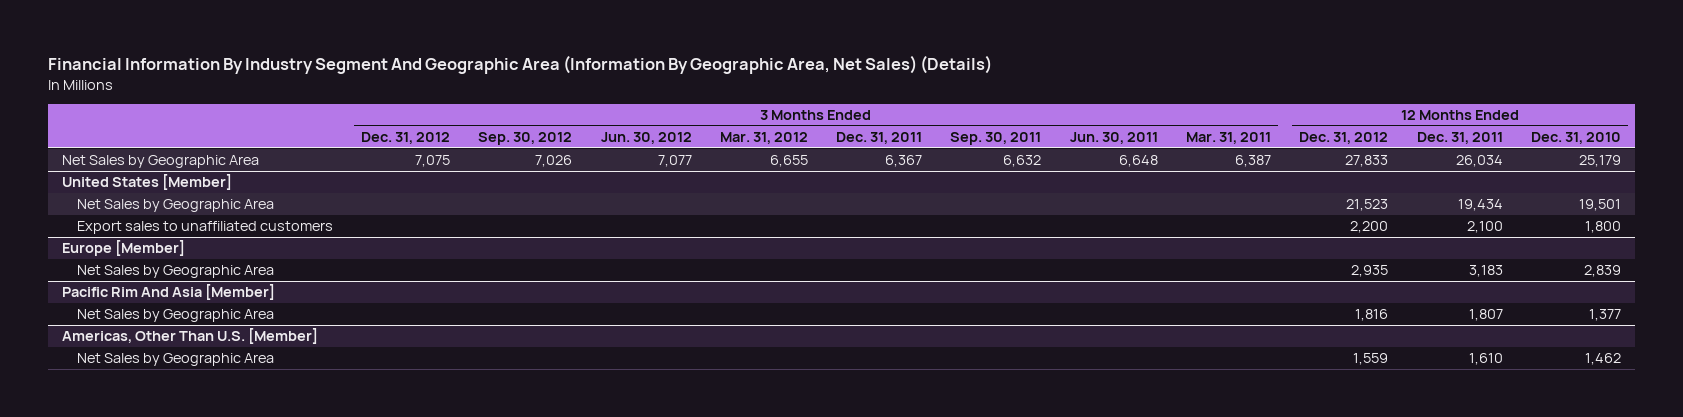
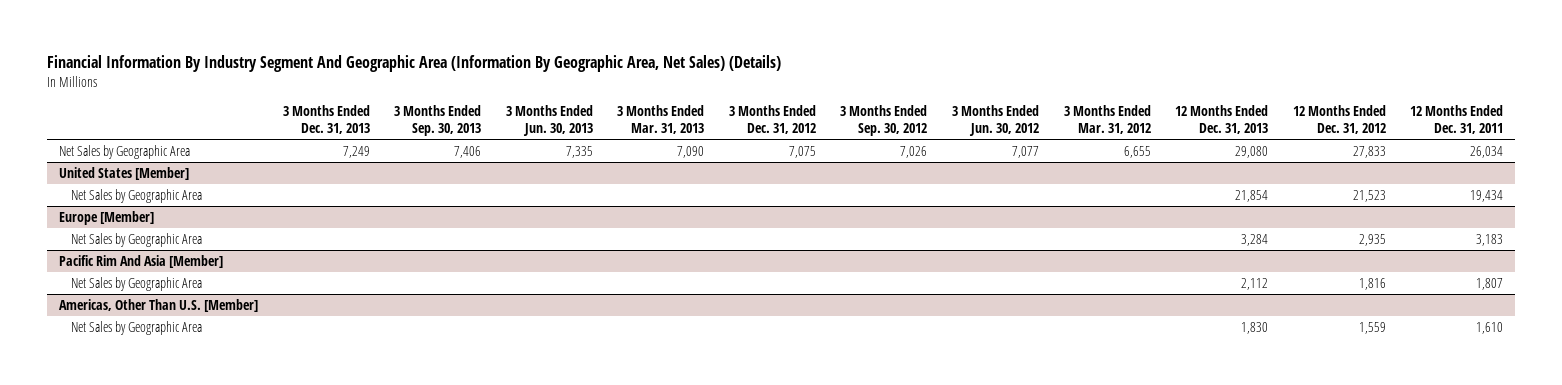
- | 3 Months Ended Dec. 31, 2012 | 3 Months Ended Sep. 30, 2012 | 3 Months Ended Jun. 30, 2012 | 3 Months Ended Mar. 31, 2012 | 3 Months Ended Dec. 31, 2011 | 3 Months Ended Sep. 30, 2011 | 3 Months Ended Jun. 30, 2011 | 3 Months Ended Mar. 31, 2011 | 12 Months Ended Dec. 31, 2012 | 12 Months Ended Dec. 31, 2011 | 12 Months Ended Dec. 31, 2010
+ | 3 Months Ended Dec. 31, 2013 | 3 Months Ended Sep. 30, 2013 | 3 Months Ended Jun. 30, 2013 | 3 Months Ended Mar. 31, 2013 | 3 Months Ended Dec. 31, 2012 | 3 Months Ended Sep. 30, 2012 | 3 Months Ended Jun. 30, 2012 | 3 Months Ended Mar. 31, 2012 | 12 Months Ended Dec. 31, 2013 | 12 Months Ended Dec. 31, 2012 | 12 Months Ended Dec. 31, 2011
@ United States [Member]
- Export sales to unaffiliated customers | | | | | | | | | 2,200 | 2,100 | 1,800

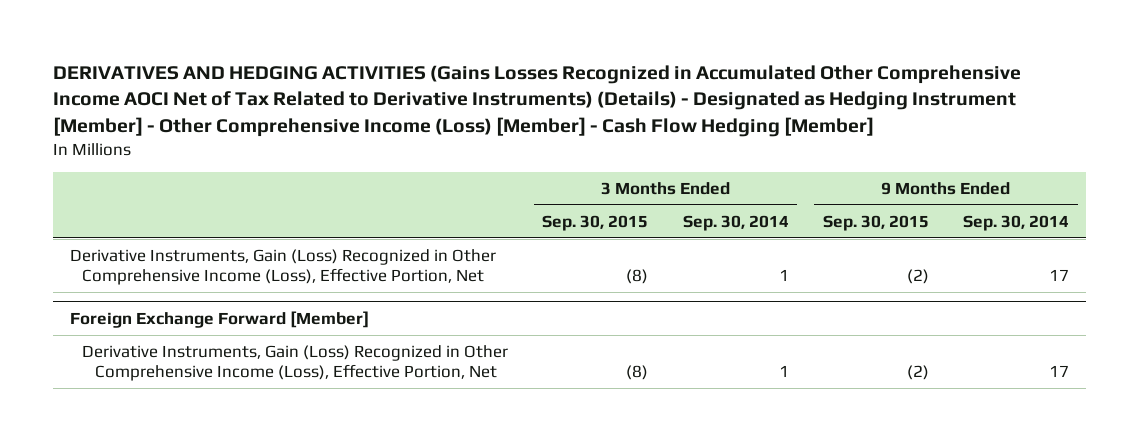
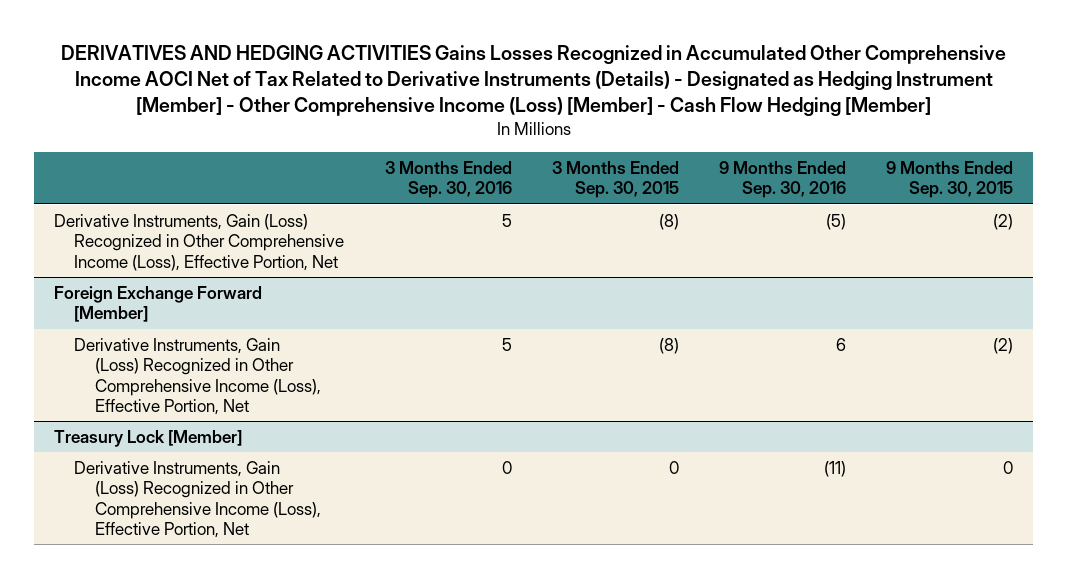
- DERIVATIVES AND HEDGING ACTIVITIES (Gains Losses Recognized in Accumulated Other Comprehensive Income AOCI Net of Tax Related to Derivative Instruments) (Details) - Designated as Hedging Instrument [Member] - Other Comprehensive Income (Loss) [Member] - Cash Flow Hedging [Member]
+ DERIVATIVES AND HEDGING ACTIVITIES Gains Losses Recognized in Accumulated Other Comprehensive Income AOCI Net of Tax Related to Derivative Instruments (Details) - Designated as Hedging Instrument [Member] - Other Comprehensive Income (Loss) [Member] - Cash Flow Hedging [Member]
- | 3 Months Ended Sep. 30, 2015 | 3 Months Ended Sep. 30, 2014 | 9 Months Ended Sep. 30, 2015 | 9 Months Ended Sep. 30, 2014
+ | 3 Months Ended Sep. 30, 2016 | 3 Months Ended Sep. 30, 2015 | 9 Months Ended Sep. 30, 2016 | 9 Months Ended Sep. 30, 2015
+ Treasury Lock [Member]
+ Derivative Instruments, Gain (Loss) Recognized in Other Comprehensive Income (Loss), Effective Portion, Net | 0 | 0 | (11) | 0

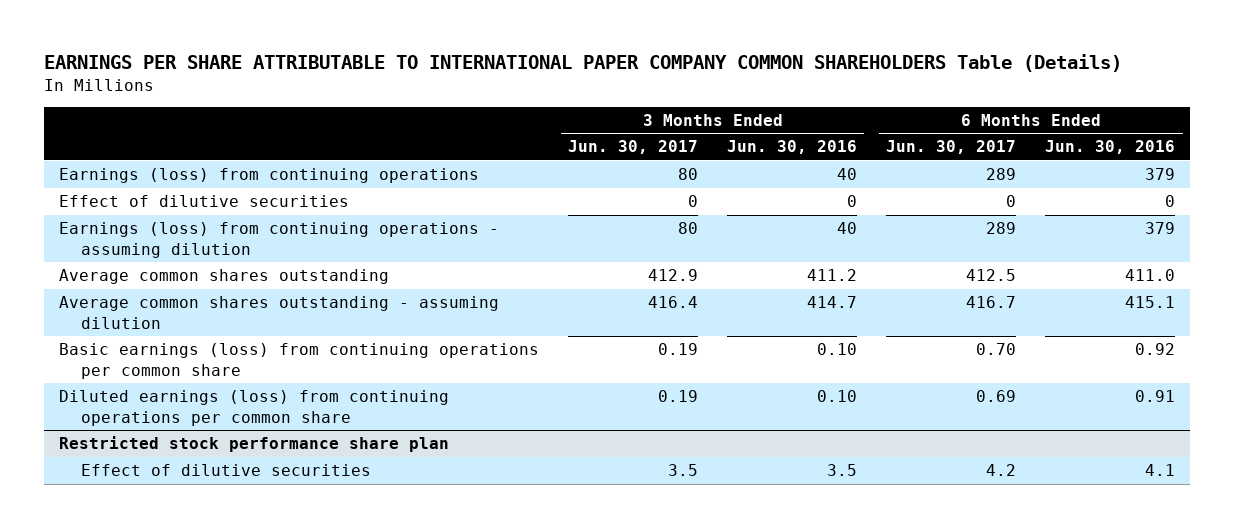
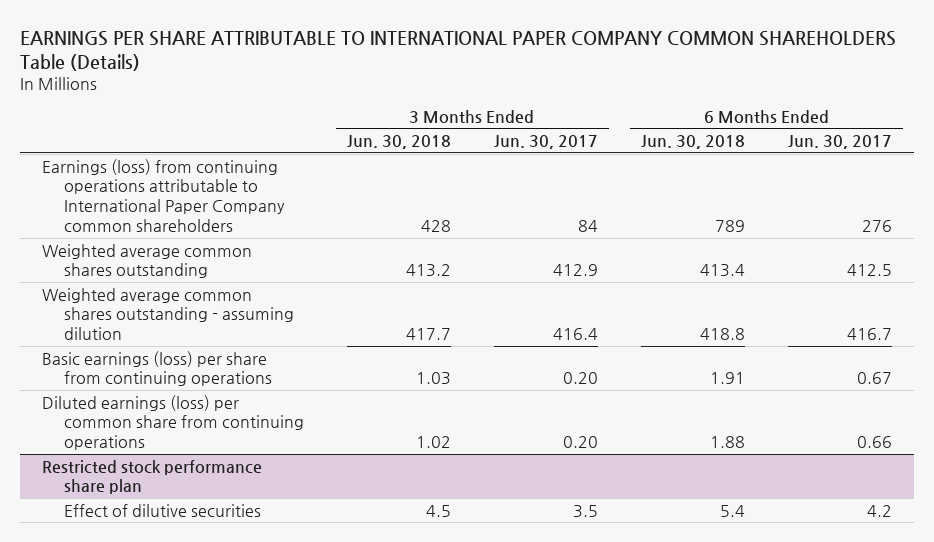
- | 3 Months Ended Jun. 30, 2017 | 3 Months Ended Jun. 30, 2016 | 6 Months Ended Jun. 30, 2017 | 6 Months Ended Jun. 30, 2016
+ | 3 Months Ended Jun. 30, 2018 | 3 Months Ended Jun. 30, 2017 | 6 Months Ended Jun. 30, 2018 | 6 Months Ended Jun. 30, 2017
- Earnings (loss) from continuing operations | 80 | 40 | 289 | 379
- Effect of dilutive securities | 0 | 0 | 0 | 0
- Earnings (loss) from continuing operations - assuming dilution | 80 | 40 | 289 | 379
- Average common shares outstanding | 412.9 | 411.2 | 412.5 | 411.0
- Average common shares outstanding - assuming dilution | 416.4 | 414.7 | 416.7 | 415.1
- Basic earnings (loss) from continuing operations per common share | 0.19 | 0.10 | 0.70 | 0.92
- Diluted earnings (loss) from continuing operations per common share | 0.19 | 0.10 | 0.69 | 0.91
+ Earnings (loss) from continuing operations attributable to International Paper Company common shareholders | 428 | 84 | 789 | 276
+ Weighted average common shares outstanding | 413.2 | 412.9 | 413.4 | 412.5
+ Weighted average common shares outstanding - assuming dilution | 417.7 | 416.4 | 418.8 | 416.7
+ Basic earnings (loss) per share from continuing operations | 1.03 | 0.20 | 1.91 | 0.67
+ Diluted earnings (loss) per common share from continuing operations | 1.02 | 0.20 | 1.88 | 0.66

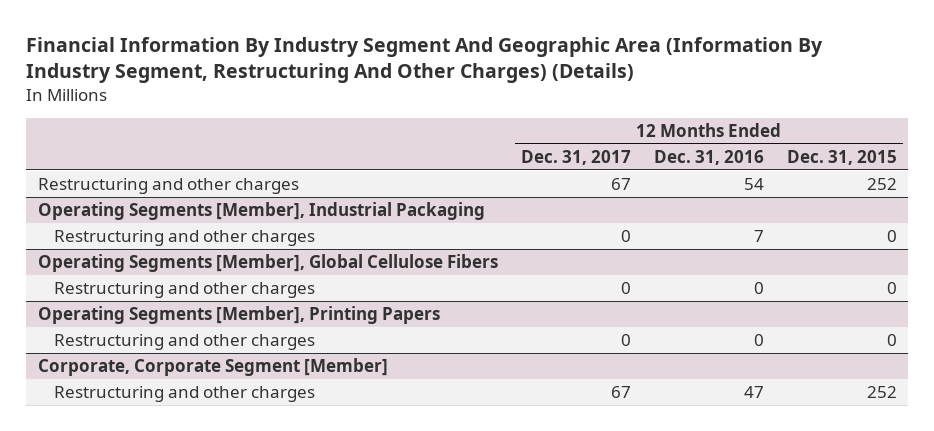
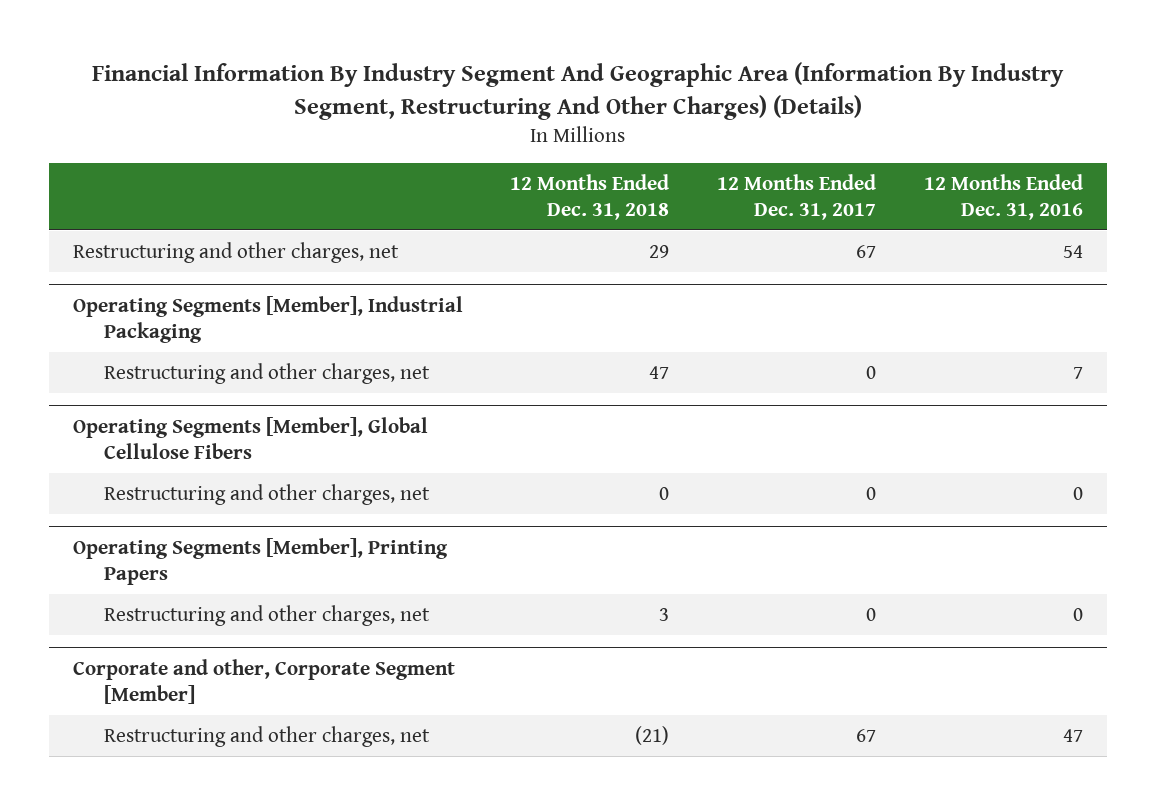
- | 12 Months Ended Dec. 31, 2017 | 12 Months Ended Dec. 31, 2016 | 12 Months Ended Dec. 31, 2015
+ | 12 Months Ended Dec. 31, 2018 | 12 Months Ended Dec. 31, 2017 | 12 Months Ended Dec. 31, 2016
- Restructuring and other charges | 67 | 54 | 252
+ Restructuring and other charges, net | 29 | 67 | 54
@ Operating Segments [Member], Industrial Packaging
- Restructuring and other charges | 0 | 7 | 0
+ Restructuring and other charges, net | 47 | 0 | 7
@ Operating Segments [Member], Global Cellulose Fibers
- Restructuring and other charges | 0 | 0 | 0
+ Restructuring and other charges, net | 0 | 0 | 0
@ Operating Segments [Member], Printing Papers
- Restructuring and other charges | 0 | 0 | 0
- Corporate, Corporate Segment [Member]
- Restructuring and other charges | 67 | 47 | 252
@ Operating Segments [Member], Printing Papers
+ Restructuring and other charges, net | 3 | 0 | 0
+ Corporate and other, Corporate Segment [Member]
+ Restructuring and other charges, net | (21) | 67 | 47

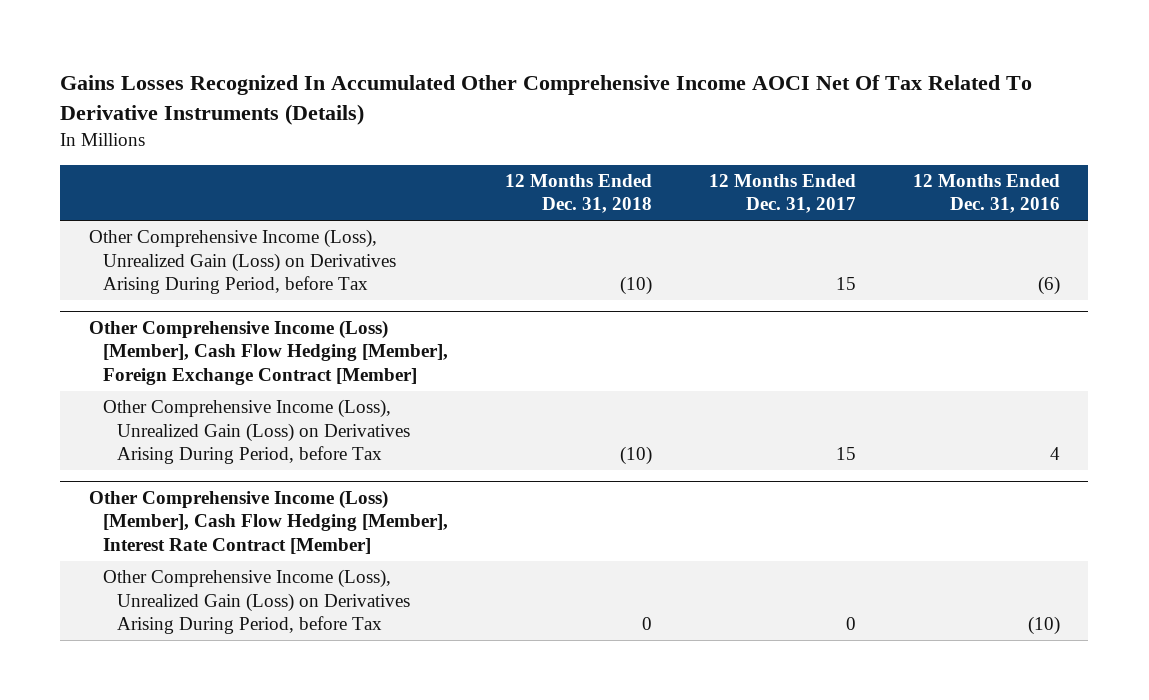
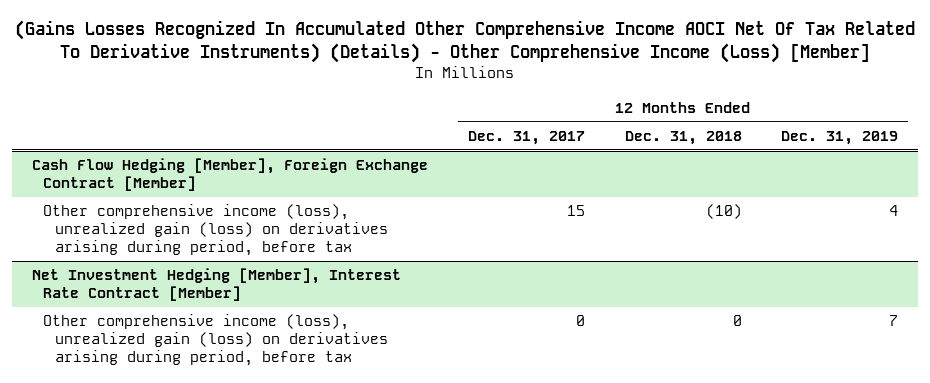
- Gains Losses Recognized In Accumulated Other Comprehensive Income AOCI Net Of Tax Related To Derivative Instruments (Details)
+ (Gains Losses Recognized In Accumulated Other Comprehensive Income AOCI Net Of Tax Related To Derivative Instruments) (Details) - Other Comprehensive Income (Loss) [Member]
- | 12 Months Ended Dec. 31, 2018 | 12 Months Ended Dec. 31, 2017 | 12 Months Ended Dec. 31, 2016
+ | 12 Months Ended Dec. 31, 2017 | 12 Months Ended Dec. 31, 2018 | 12 Months Ended Dec. 31, 2019
- Other Comprehensive Income (Loss), Unrealized Gain (Loss) on Derivatives Arising During Period, before Tax | (10) | 15 | (6)
- Other Comprehensive Income (Loss) [Member], Cash Flow Hedging [Member], Foreign Exchange Contract [Member]
- Other Comprehensive Income (Loss), Unrealized Gain (Loss) on Derivatives Arising During Period, before Tax | (10) | 15 | 4
- Other Comprehensive Income (Loss) [Member], Cash Flow Hedging [Member], Interest Rate Contract [Member]
- Other Comprehensive Income (Loss), Unrealized Gain (Loss) on Derivatives Arising During Period, before Tax | 0 | 0 | (10)
+ Cash Flow Hedging [Member], Foreign Exchange Contract [Member]
+ Other comprehensive income (loss), unrealized gain (loss) on derivatives arising during period, before tax | 15 | (10) | 4
+ Net Investment Hedging [Member], Interest Rate Contract [Member]
+ Other comprehensive income (loss), unrealized gain (loss) on derivatives arising during period, before tax | 0 | 0 | 7

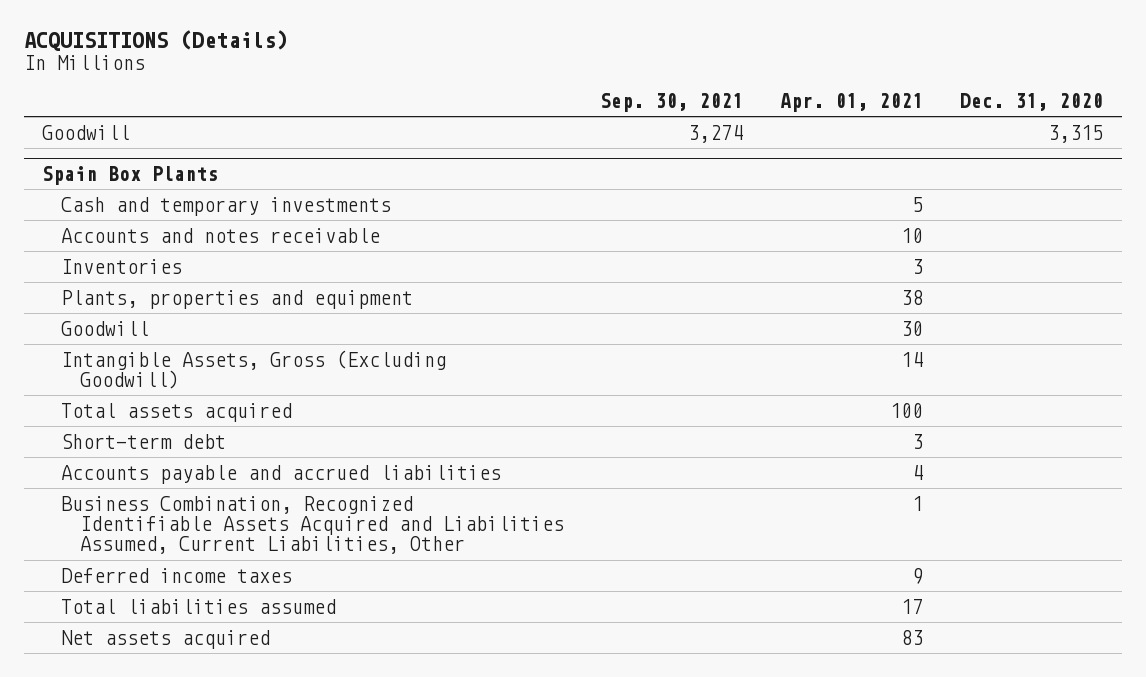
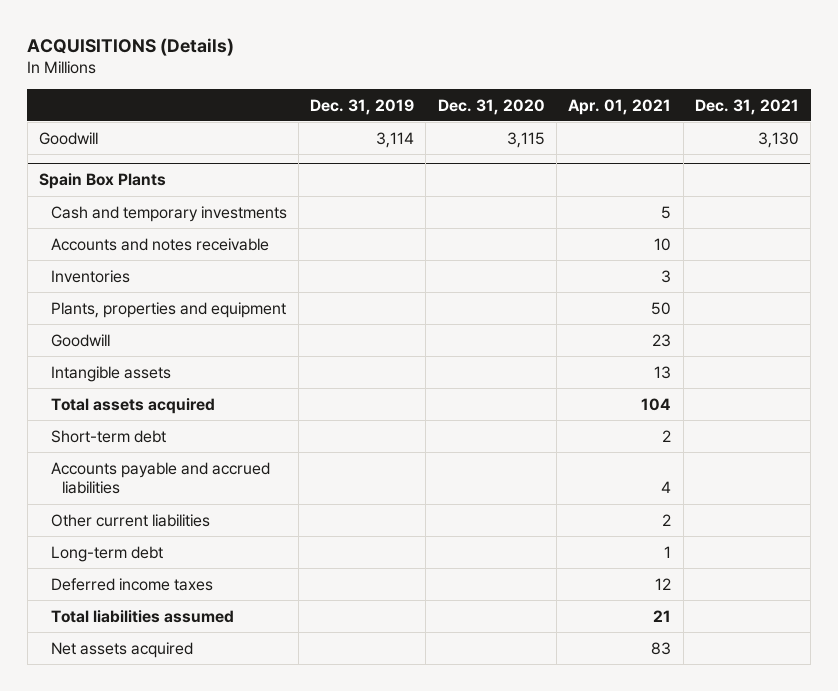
- | Sep. 30, 2021 | Apr. 01, 2021 | Dec. 31, 2020
+ | Dec. 31, 2019 | Dec. 31, 2020 | Apr. 01, 2021 | Dec. 31, 2021
- Goodwill | 3,274 | | 3,315
+ Goodwill | 3,114 | 3,115 | | 3,130
@ Spain Box Plants
- Plants, properties and equipment | | 38 |
- Goodwill | | 30 |
- Intangible Assets, Gross (Excluding Goodwill) | | 14 |
- Total assets acquired | | 100 |
- Short-term debt | | 3 |
+ Plants, properties and equipment | | | 50 |
+ Goodwill | | | 23 |
+ Intangible assets | | | 13 |
+ Total assets acquired | | | 104 |
+ Short-term debt | | | 2 |
- Business Combination, Recognized Identifiable Assets Acquired and Liabilities Assumed, Current Liabilities, Other | | 1 |
- Deferred income taxes | | 9 |
- Total liabilities assumed | | 17 |
+ Other current liabilities | | | 2 |
+ Long-term debt | | | 1 |
+ Deferred income taxes | | | 12 |
+ Total liabilities assumed | | | 21 |

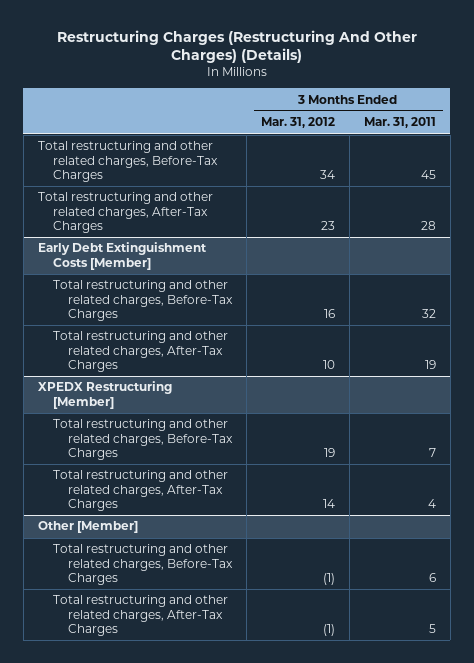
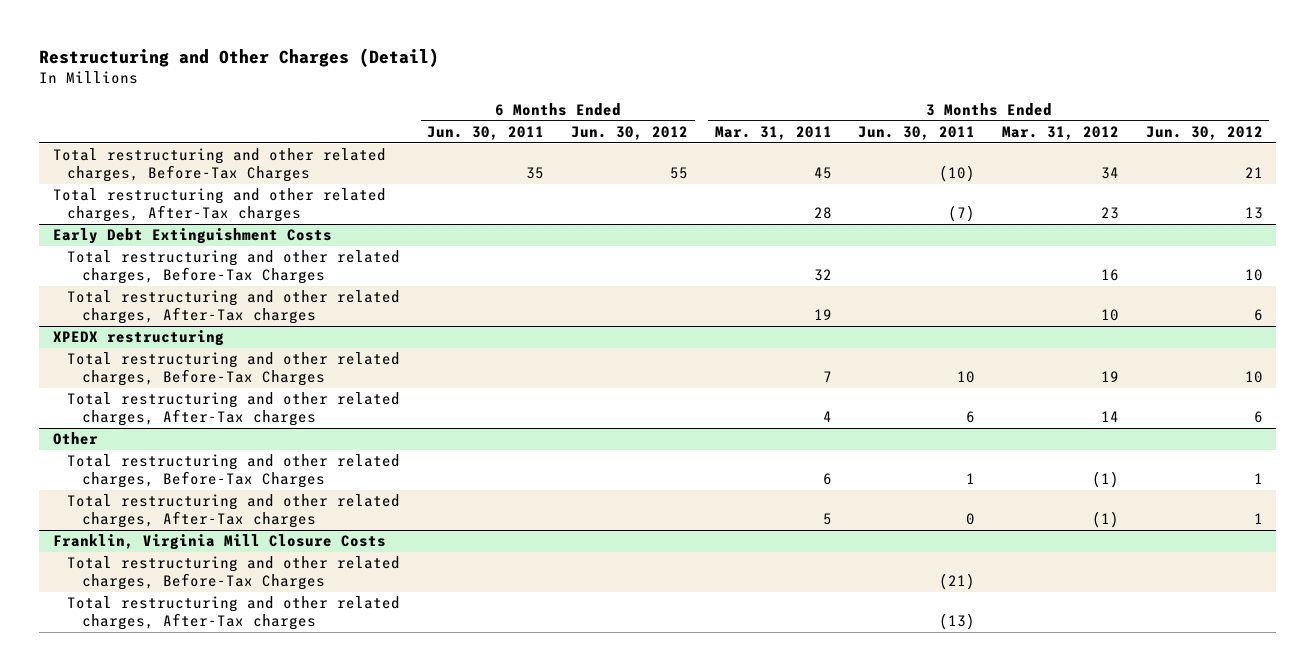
- Restructuring Charges (Restructuring And Other Charges) (Details)
+ Restructuring and Other Charges (Detail)
- | 3 Months Ended Mar. 31, 2012 | 3 Months Ended Mar. 31, 2011
+ | 6 Months Ended Jun. 30, 2011 | 6 Months Ended Jun. 30, 2012 | 3 Months Ended Mar. 31, 2011 | 3 Months Ended Jun. 30, 2011 | 3 Months Ended Mar. 31, 2012 | 3 Months Ended Jun. 30, 2012
- Total restructuring and other related charges, After-Tax Charges | 23 | 28
- Early Debt Extinguishment Costs [Member]
+ Total restructuring and other related charges, After-Tax charges | | | 28 | (7) | 23 | 13
+ Early Debt Extinguishment Costs
- Total restructuring and other related charges, After-Tax Charges | 10 | 19
- XPEDX Restructuring [Member]
+ Total restructuring and other related charges, After-Tax charges | | | 19 | | 10 | 6
+ XPEDX restructuring
- Total restructuring and other related charges, After-Tax Charges | 14 | 4
- Other [Member]
+ Total restructuring and other related charges, After-Tax charges | | | 4 | 6 | 14 | 6
+ Other
- Total restructuring and other related charges, After-Tax Charges | (1) | 5
+ Total restructuring and other related charges, After-Tax charges | | | 5 | 0 | (1) | 1
+ Franklin, Virginia Mill Closure Costs
+ Total restructuring and other related charges, Before-Tax Charges | | | | (21) | |
+ Total restructuring and other related charges, After-Tax charges | | | | (13) | |

